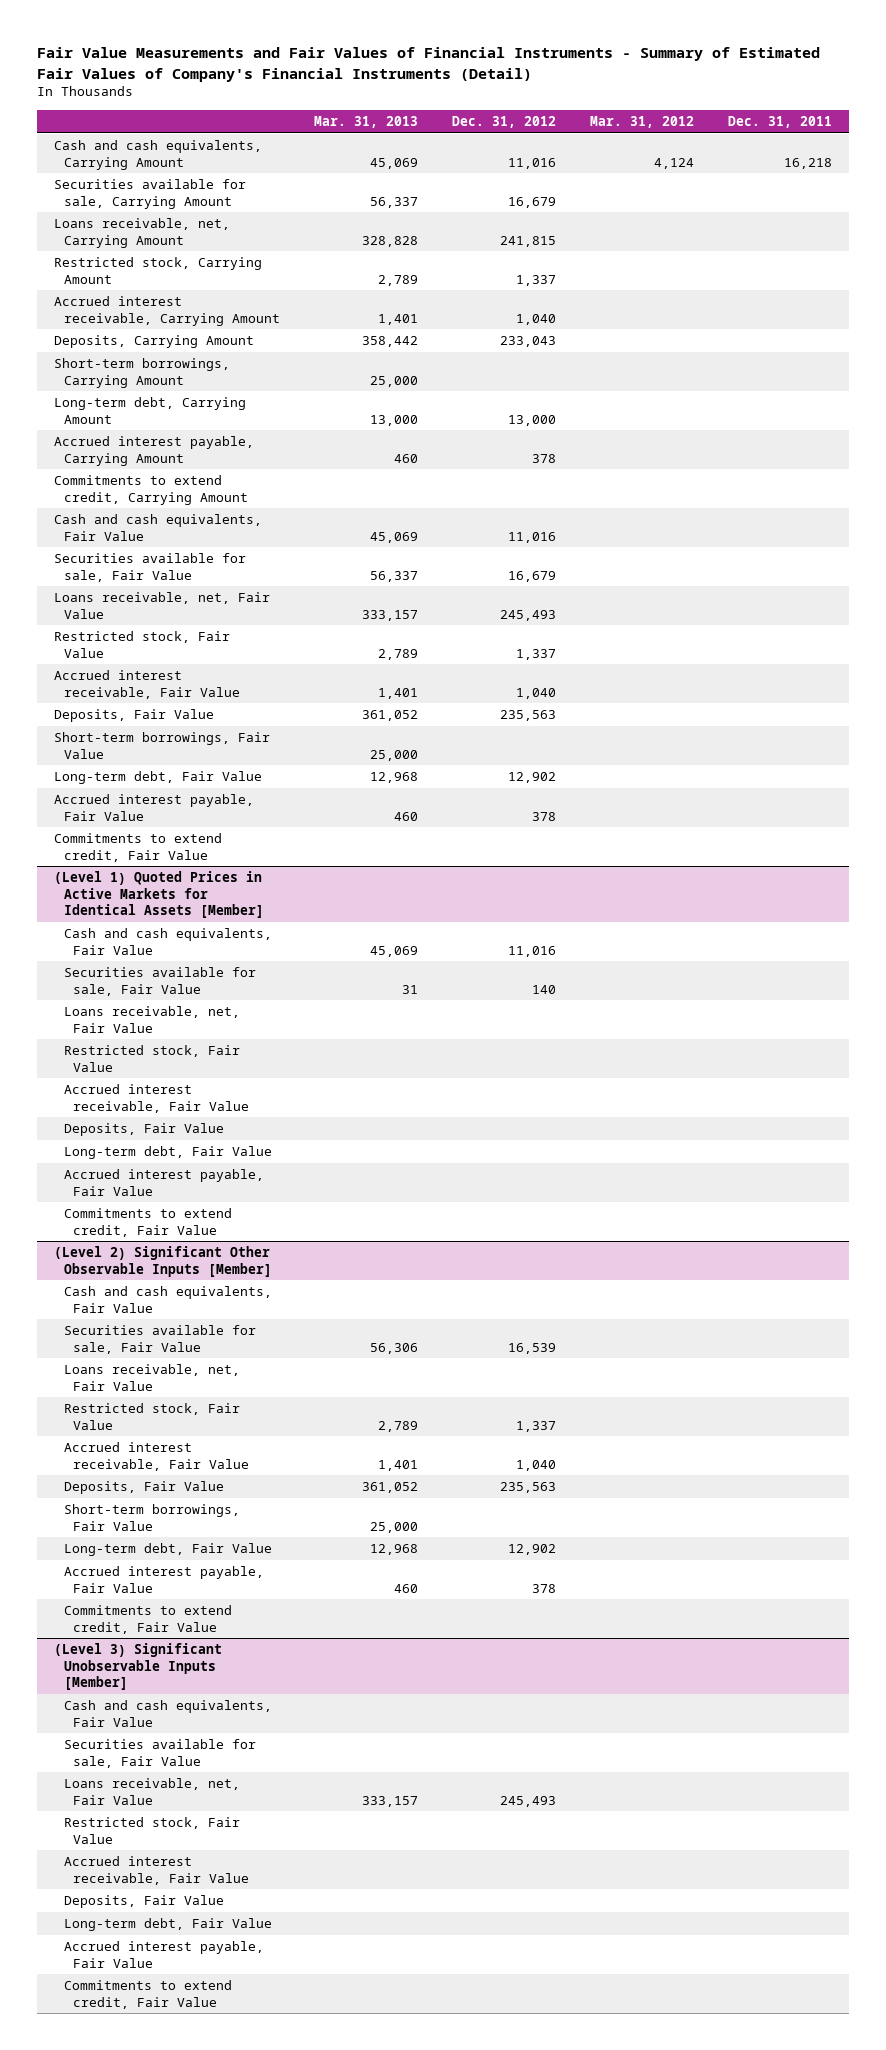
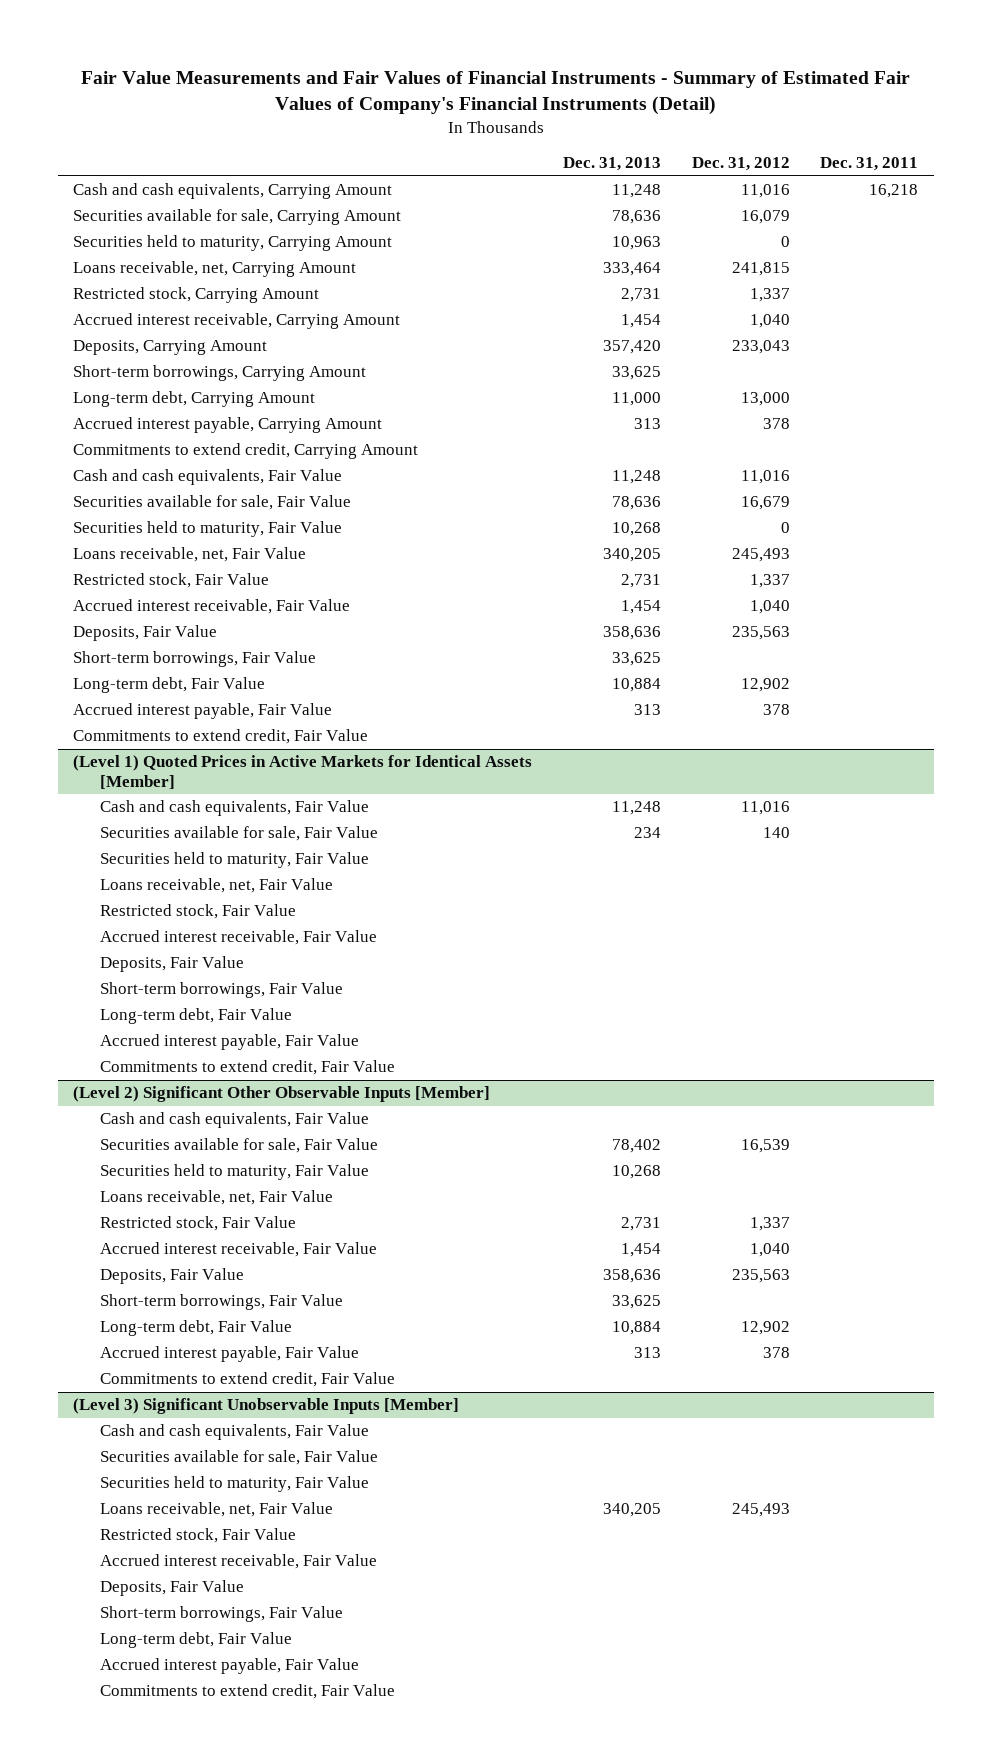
- | Mar. 31, 2013 | Dec. 31, 2012 | Mar. 31, 2012 | Dec. 31, 2011
+ | Dec. 31, 2013 | Dec. 31, 2012 | Dec. 31, 2011
- Securities available for sale, Carrying Amount | 56,337 | 16,679 | |
+ Securities available for sale, Carrying Amount | 78,636 | 16,079 |
+ Securities held to maturity, Carrying Amount | 10,963 | 0 |
+ Securities held to maturity, Fair Value | 10,268 | 0 |
@ (Level 1) Quoted Prices in Active Markets for Identical Assets [Member]
+ Securities held to maturity, Fair Value
+ Short-term borrowings, Fair Value
@ (Level 2) Significant Other Observable Inputs [Member]
+ Securities held to maturity, Fair Value | 10,268 | |
@ (Level 3) Significant Unobservable Inputs [Member]
+ Securities held to maturity, Fair Value
+ Short-term borrowings, Fair Value

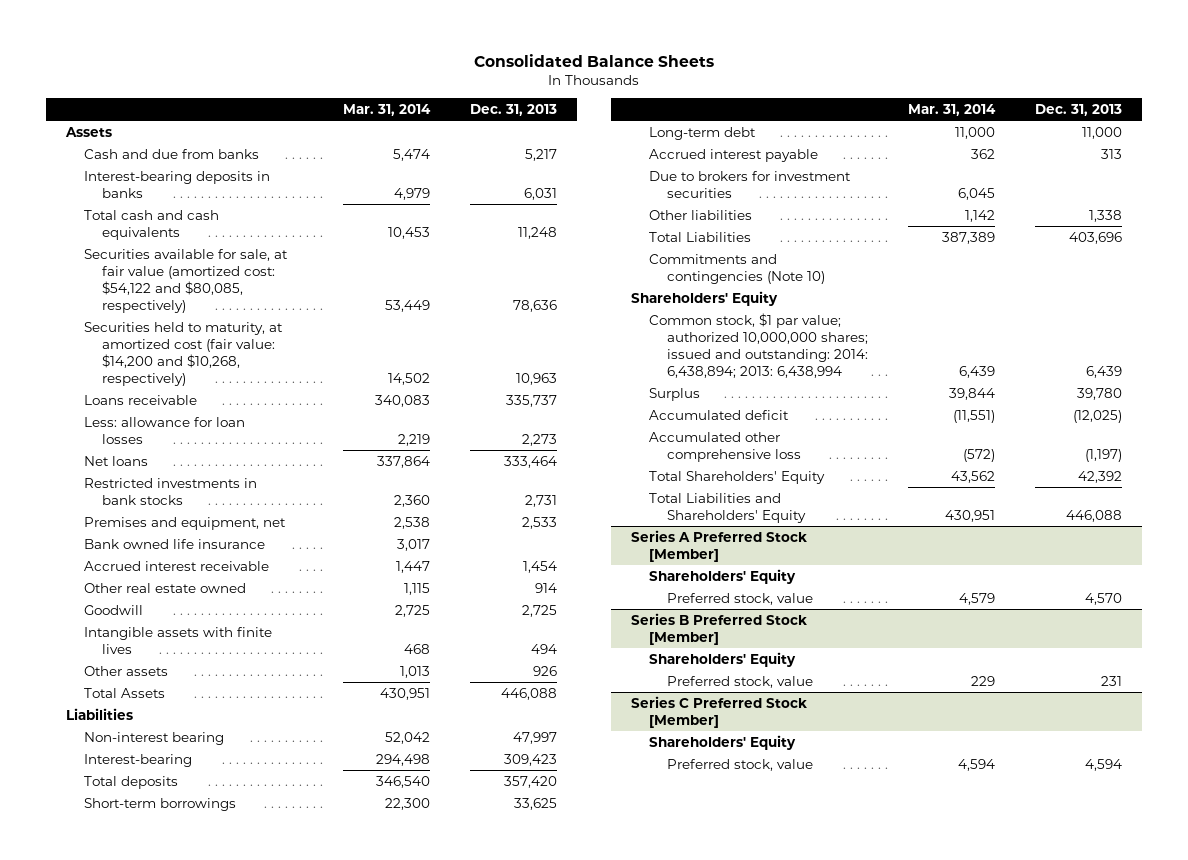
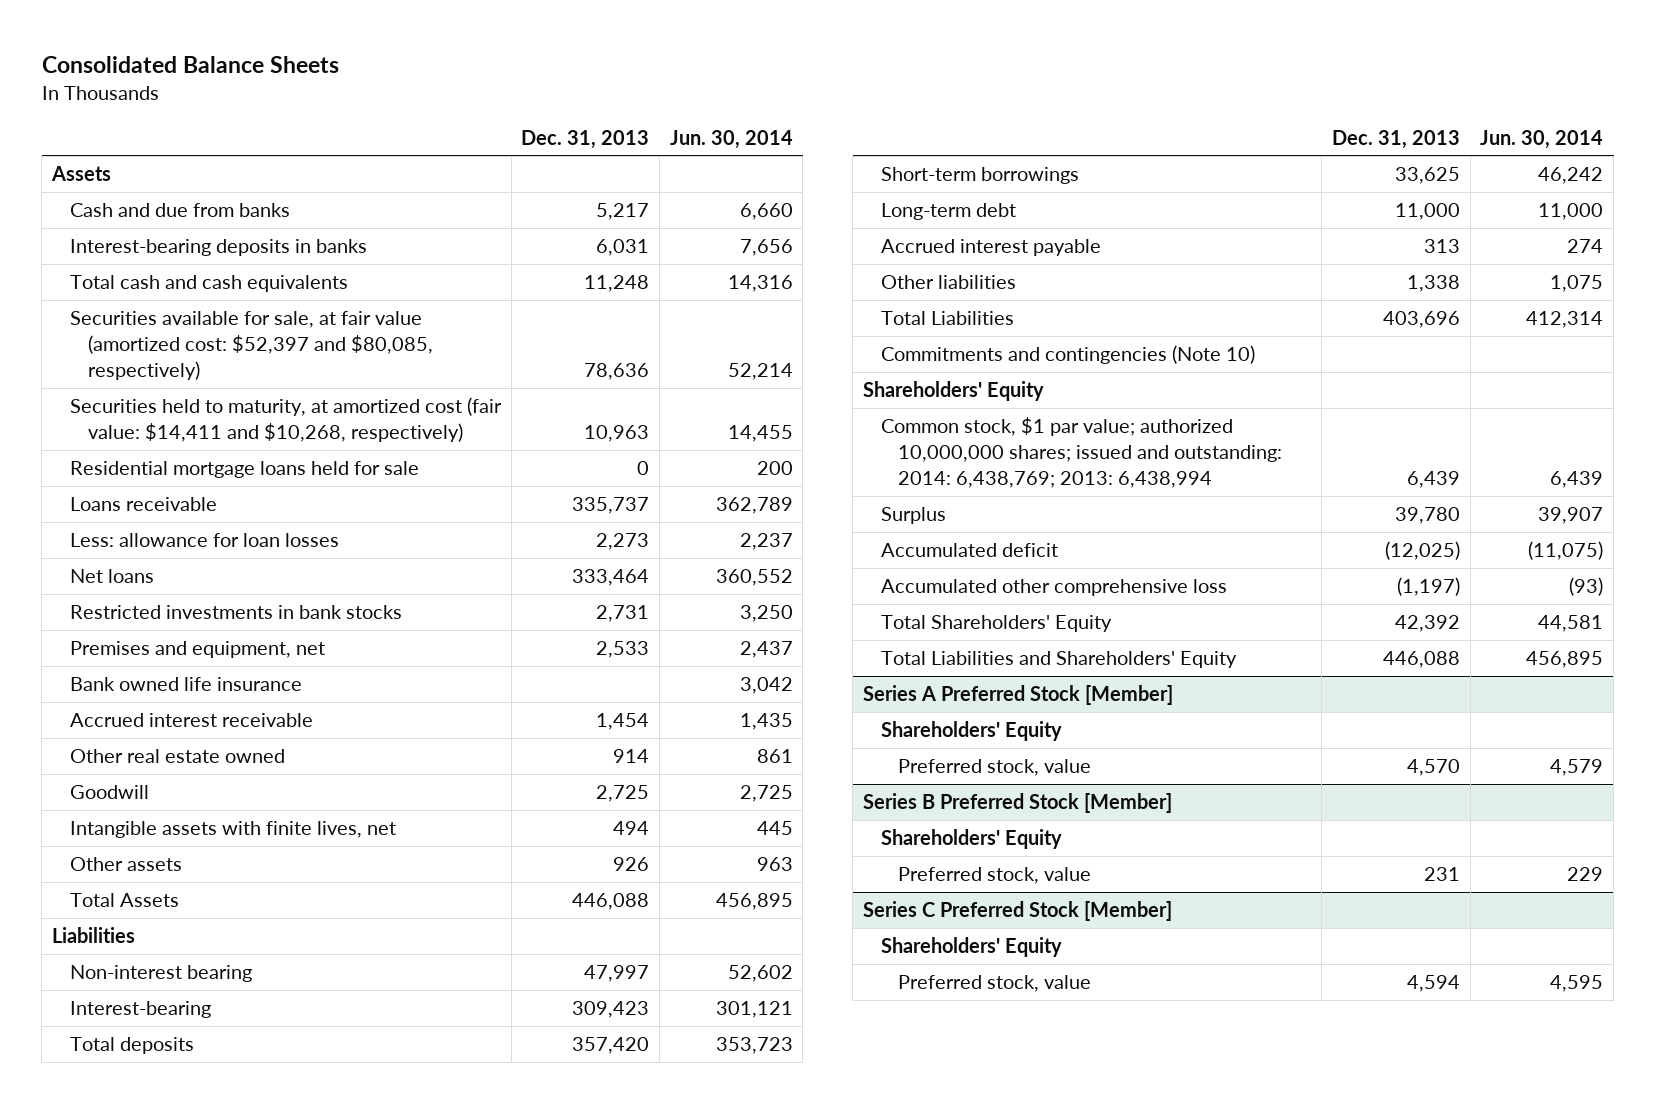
- | Mar. 31, 2014 | Dec. 31, 2013
+ | Dec. 31, 2013 | Jun. 30, 2014
- Securities available for sale, at fair value (amortized cost: $54,122 and $80,085, respectively) | 53,449 | 78,636
- Securities held to maturity, at amortized cost (fair value: $14,200 and $10,268, respectively) | 14,502 | 10,963
+ Securities available for sale, at fair value (amortized cost: $52,397 and $80,085, respectively) | 78,636 | 52,214
+ Securities held to maturity, at amortized cost (fair value: $14,411 and $10,268, respectively) | 10,963 | 14,455
+ Residential mortgage loans held for sale | 0 | 200
- Intangible assets with finite lives | 468 | 494
+ Intangible assets with finite lives, net | 494 | 445
- Due to brokers for investment securities | 6,045 |
- Common stock, $1 par value; authorized 10,000,000 shares; issued and outstanding: 2014: 6,438,894; 2013: 6,438,994 | 6,439 | 6,439
+ Common stock, $1 par value; authorized 10,000,000 shares; issued and outstanding: 2014: 6,438,769; 2013: 6,438,994 | 6,439 | 6,439

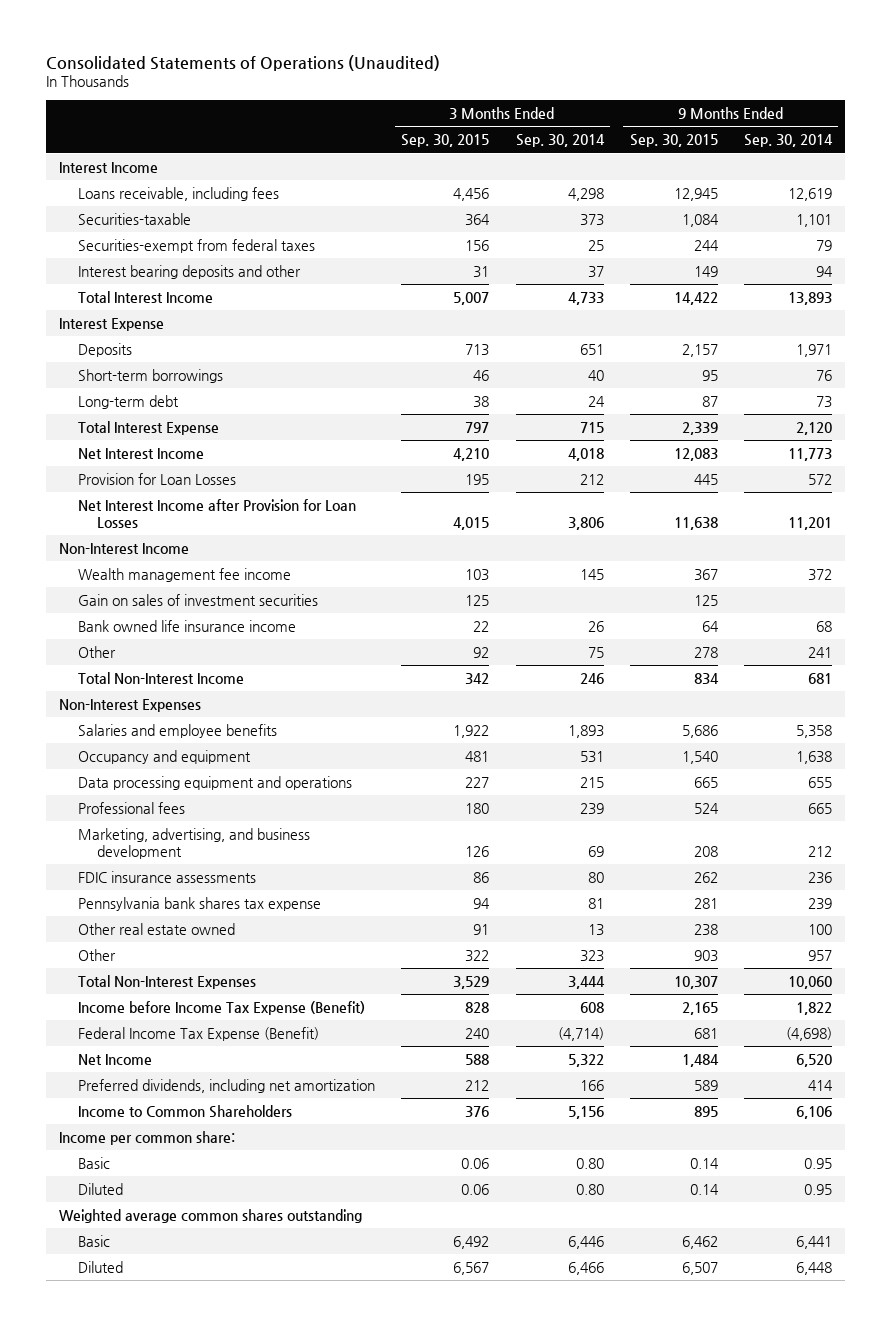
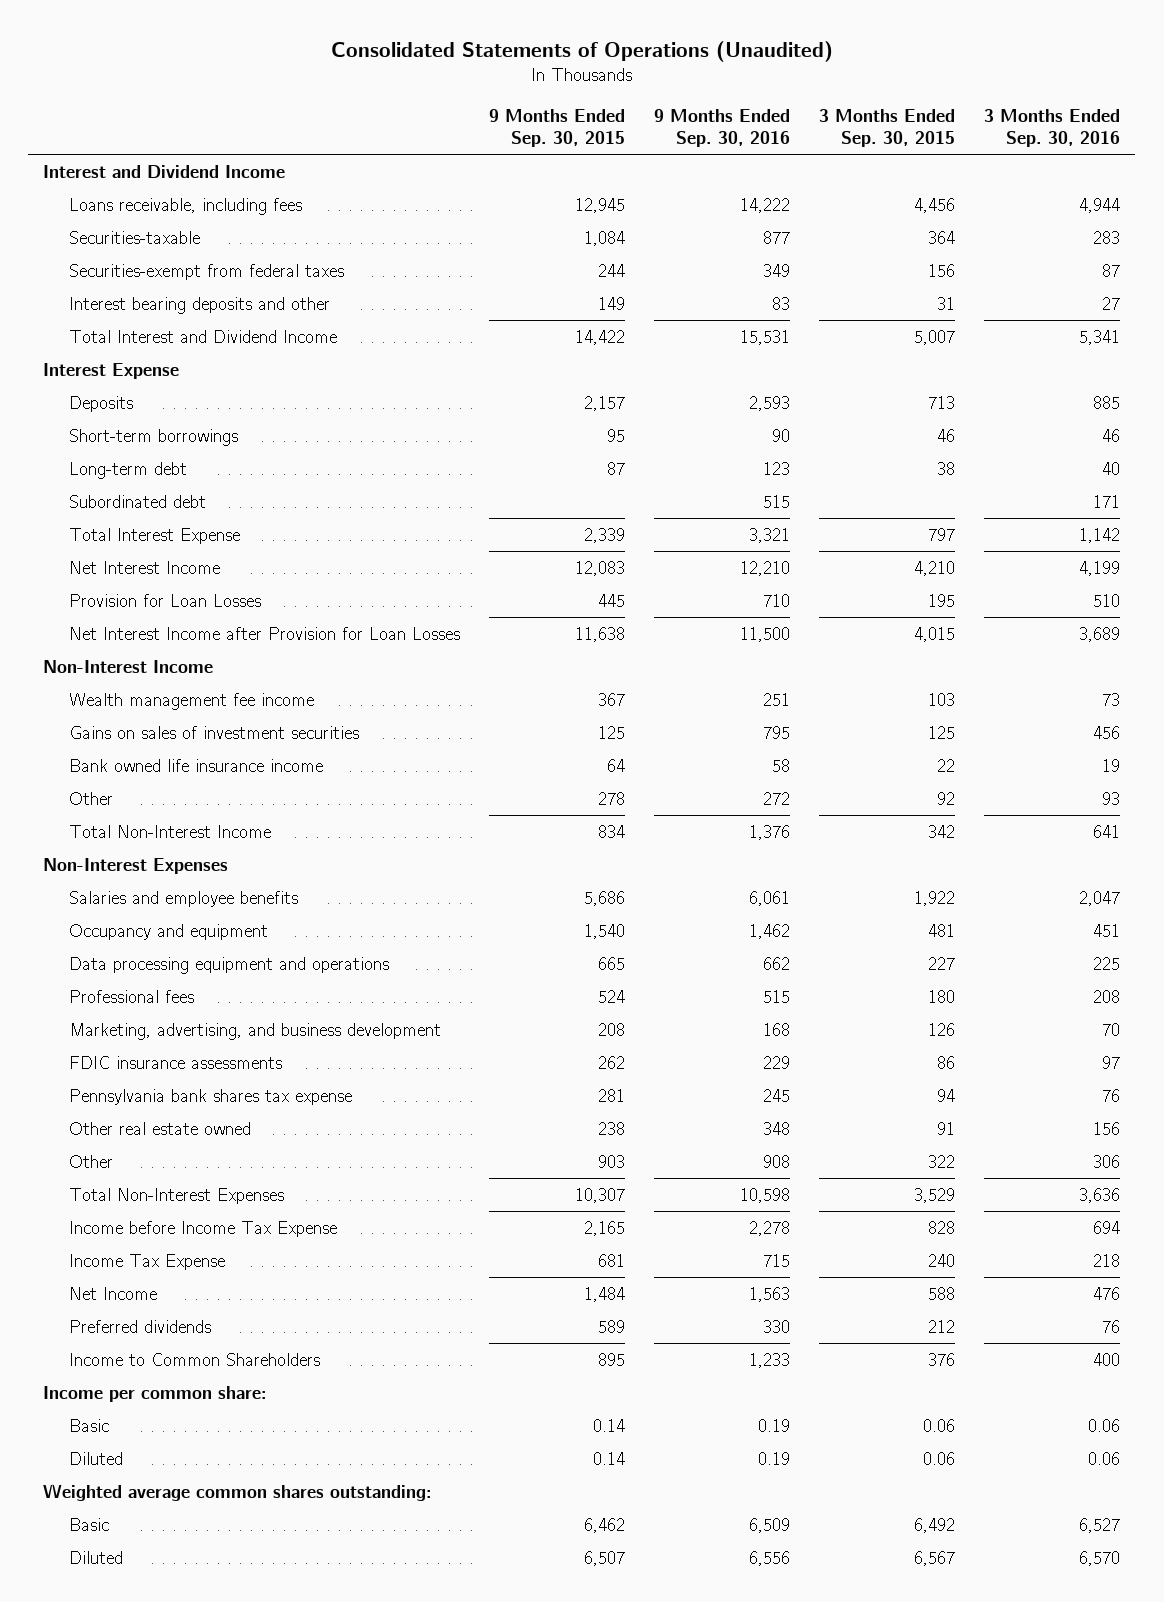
- | 3 Months Ended Sep. 30, 2015 | 3 Months Ended Sep. 30, 2014 | 9 Months Ended Sep. 30, 2015 | 9 Months Ended Sep. 30, 2014
+ | 9 Months Ended Sep. 30, 2015 | 9 Months Ended Sep. 30, 2016 | 3 Months Ended Sep. 30, 2015 | 3 Months Ended Sep. 30, 2016
- Interest Income
+ Interest and Dividend Income
- Total Interest Income | 5,007 | 4,733 | 14,422 | 13,893
+ Total Interest and Dividend Income | 14,422 | 15,531 | 5,007 | 5,341
+ Subordinated debt | | 515 | | 171
- Gain on sales of investment securities | 125 | | 125 |
+ Gains on sales of investment securities | 125 | 795 | 125 | 456
- Income before Income Tax Expense (Benefit) | 828 | 608 | 2,165 | 1,822
- Federal Income Tax Expense (Benefit) | 240 | (4,714) | 681 | (4,698)
+ Income before Income Tax Expense | 2,165 | 2,278 | 828 | 694
+ Income Tax Expense | 681 | 715 | 240 | 218
- Preferred dividends, including net amortization | 212 | 166 | 589 | 414
+ Preferred dividends | 589 | 330 | 212 | 76
- Weighted average common shares outstanding
+ Weighted average common shares outstanding:

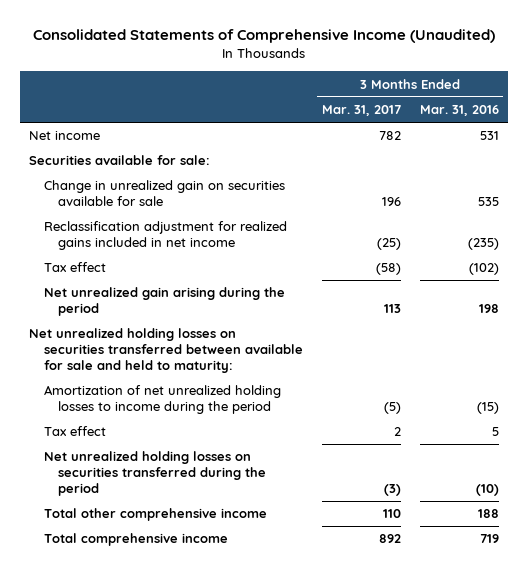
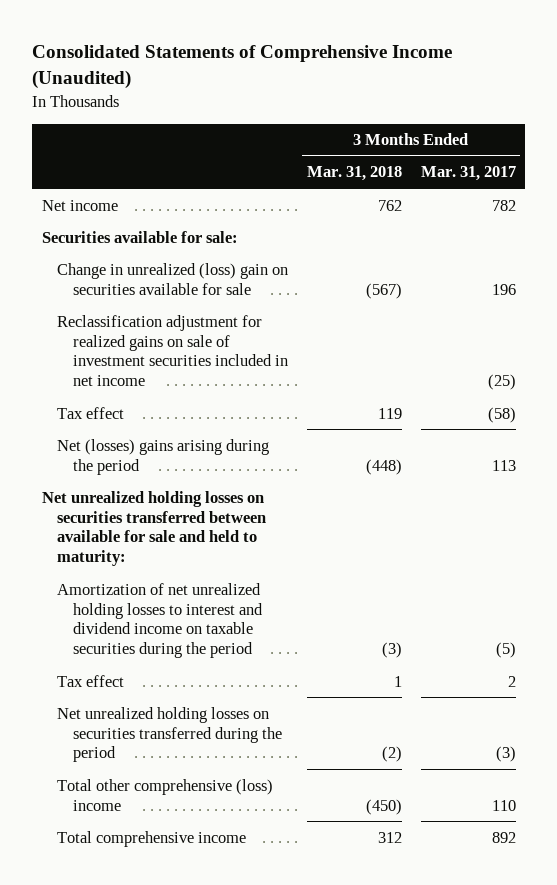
- | 3 Months Ended Mar. 31, 2017 | 3 Months Ended Mar. 31, 2016
+ | 3 Months Ended Mar. 31, 2018 | 3 Months Ended Mar. 31, 2017
- Change in unrealized gain on securities available for sale | 196 | 535
- Reclassification adjustment for realized gains included in net income | (25) | (235)
+ Change in unrealized (loss) gain on securities available for sale | (567) | 196
+ Reclassification adjustment for realized gains on sale of investment securities included in net income | | (25)
- Net unrealized gain arising during the period | 113 | 198
+ Net (losses) gains arising during the period | (448) | 113
- Amortization of net unrealized holding losses to income during the period | (5) | (15)
+ Amortization of net unrealized holding losses to interest and dividend income on taxable securities during the period | (3) | (5)
- Total other comprehensive income | 110 | 188
+ Total other comprehensive (loss) income | (450) | 110

